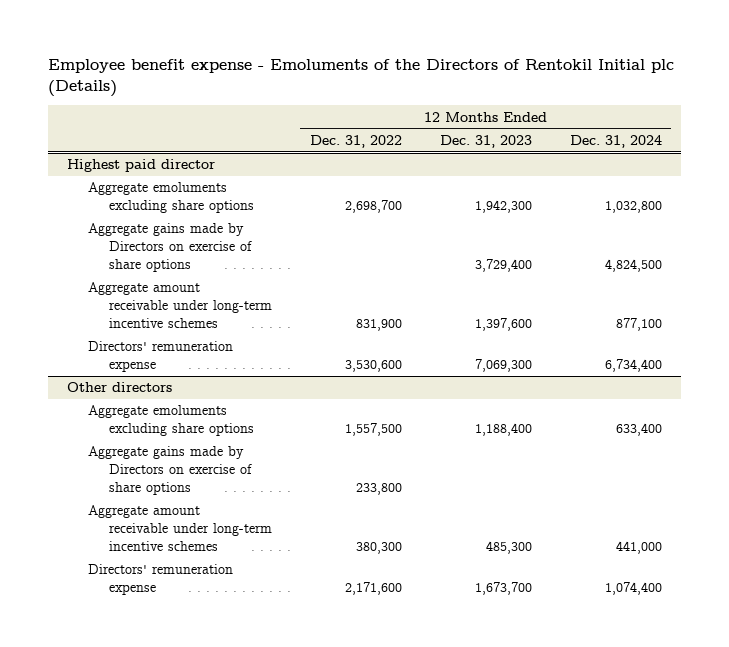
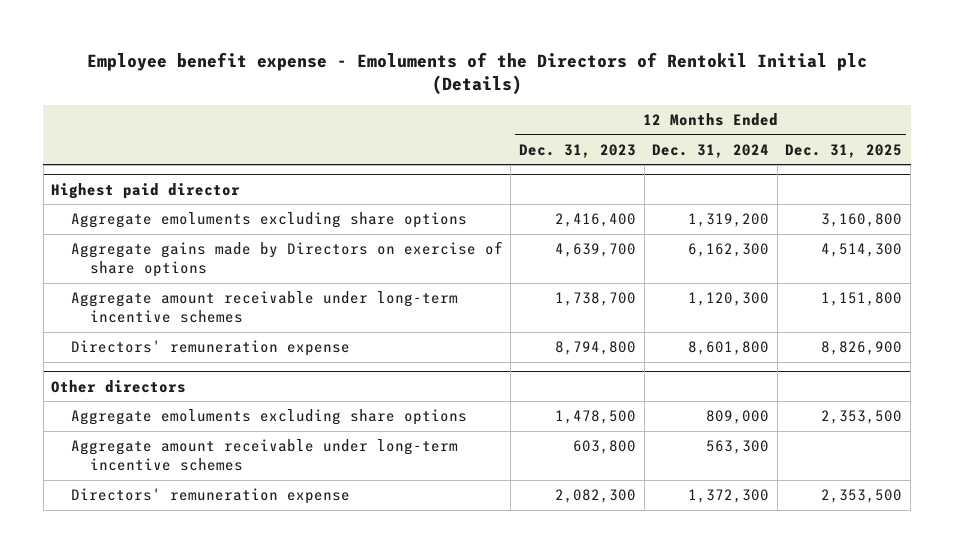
- | 12 Months Ended Dec. 31, 2022 | 12 Months Ended Dec. 31, 2023 | 12 Months Ended Dec. 31, 2024
+ | 12 Months Ended Dec. 31, 2023 | 12 Months Ended Dec. 31, 2024 | 12 Months Ended Dec. 31, 2025
@ Highest paid director
- Aggregate emoluments excluding share options | 2,698,700 | 1,942,300 | 1,032,800
- Aggregate gains made by Directors on exercise of share options | | 3,729,400 | 4,824,500
- Aggregate amount receivable under long-term incentive schemes | 831,900 | 1,397,600 | 877,100
- Directors' remuneration expense | 3,530,600 | 7,069,300 | 6,734,400
+ Aggregate emoluments excluding share options | 2,416,400 | 1,319,200 | 3,160,800
+ Aggregate gains made by Directors on exercise of share options | 4,639,700 | 6,162,300 | 4,514,300
+ Aggregate amount receivable under long-term incentive schemes | 1,738,700 | 1,120,300 | 1,151,800
+ Directors' remuneration expense | 8,794,800 | 8,601,800 | 8,826,900
@ Other directors
- Aggregate emoluments excluding share options | 1,557,500 | 1,188,400 | 633,400
- Aggregate gains made by Directors on exercise of share options | 233,800 | |
- Aggregate amount receivable under long-term incentive schemes | 380,300 | 485,300 | 441,000
- Directors' remuneration expense | 2,171,600 | 1,673,700 | 1,074,400
+ Aggregate emoluments excluding share options | 1,478,500 | 809,000 | 2,353,500
+ Aggregate amount receivable under long-term incentive schemes | 603,800 | 563,300 |
+ Directors' remuneration expense | 2,082,300 | 1,372,300 | 2,353,500

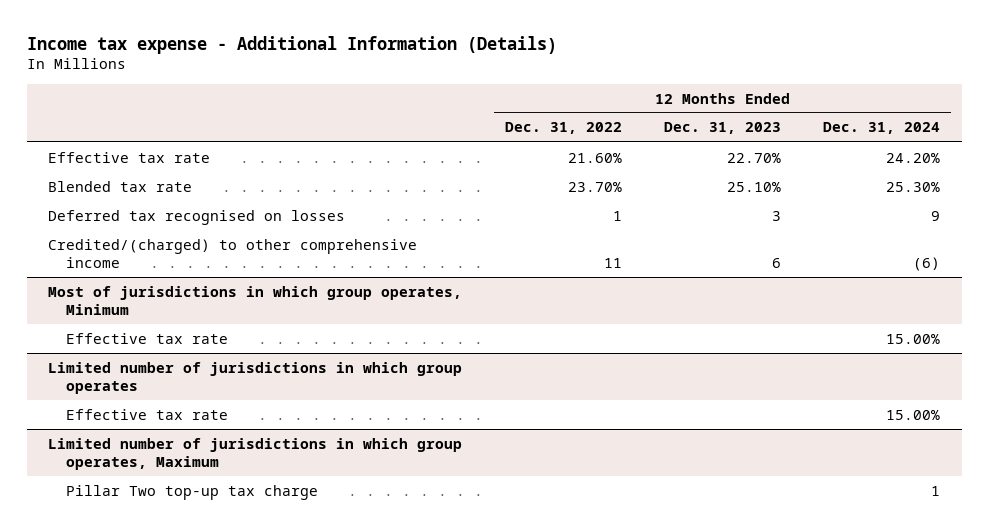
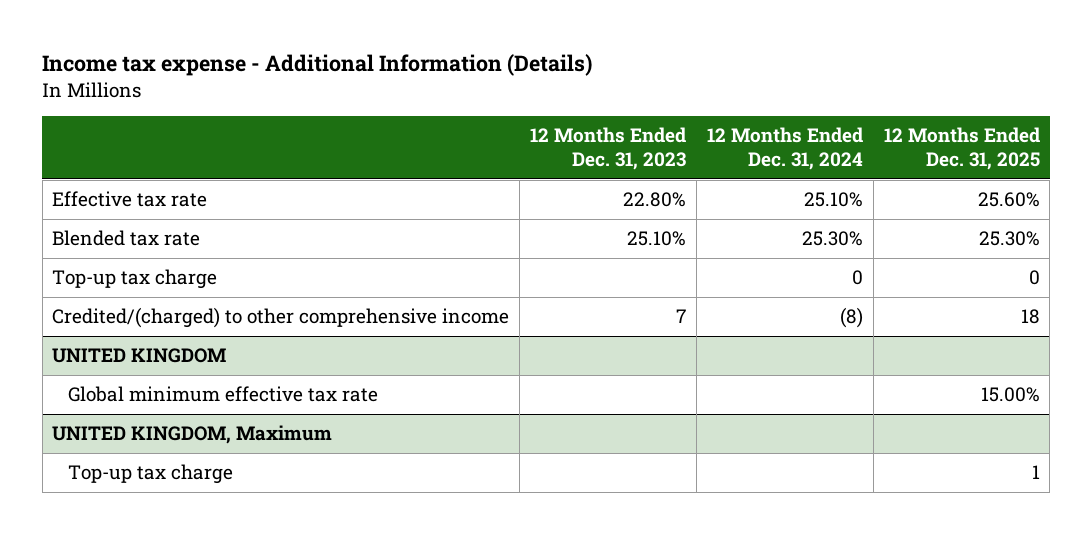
- | 12 Months Ended Dec. 31, 2022 | 12 Months Ended Dec. 31, 2023 | 12 Months Ended Dec. 31, 2024
+ | 12 Months Ended Dec. 31, 2023 | 12 Months Ended Dec. 31, 2024 | 12 Months Ended Dec. 31, 2025
- Effective tax rate | 21.60% | 22.70% | 24.20%
+ Effective tax rate | 22.80% | 25.10% | 25.60%
- Deferred tax recognised on losses | 1 | 3 | 9
- Credited/(charged) to other comprehensive income | 11 | 6 | (6)
- Most of jurisdictions in which group operates, Minimum
- Effective tax rate | | | 15.00%
- Limited number of jurisdictions in which group operates
- Effective tax rate | | | 15.00%
- Limited number of jurisdictions in which group operates, Maximum
- Pillar Two top-up tax charge | | | 1
+ Top-up tax charge | | 0 | 0
+ Credited/(charged) to other comprehensive income | 7 | (8) | 18
+ UNITED KINGDOM
+ Global minimum effective tax rate | | | 15.00%
+ UNITED KINGDOM, Maximum
+ Top-up tax charge | | | 1

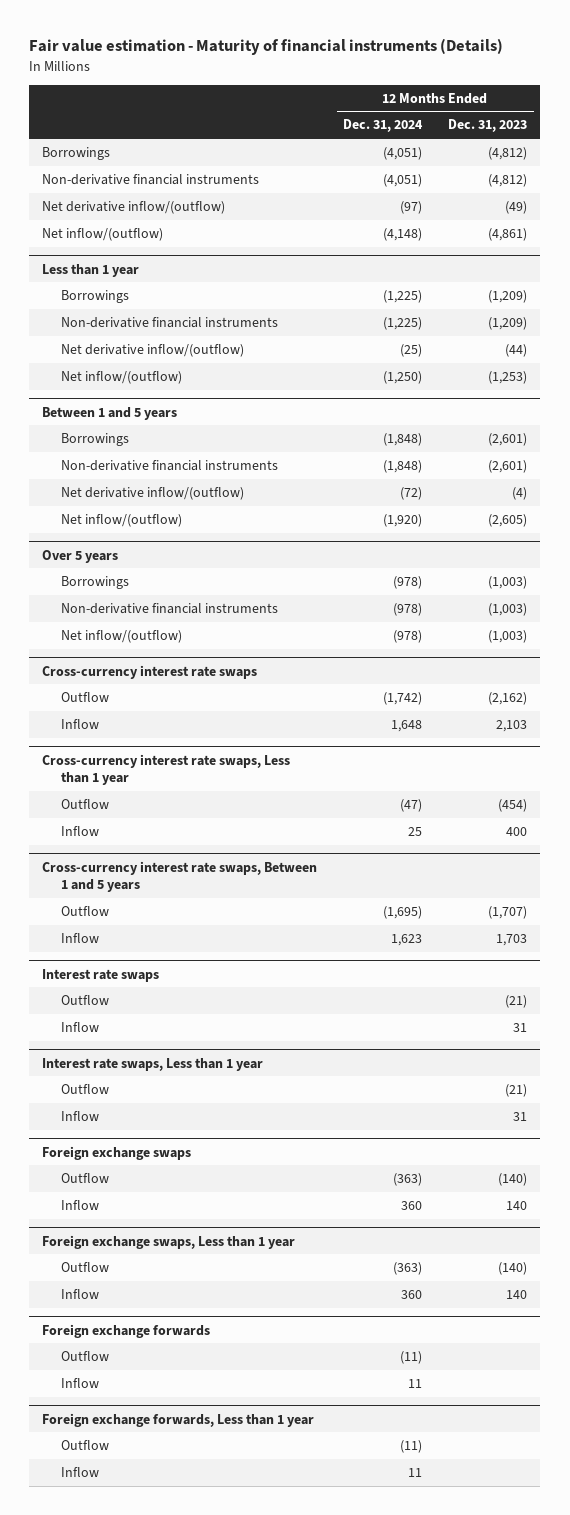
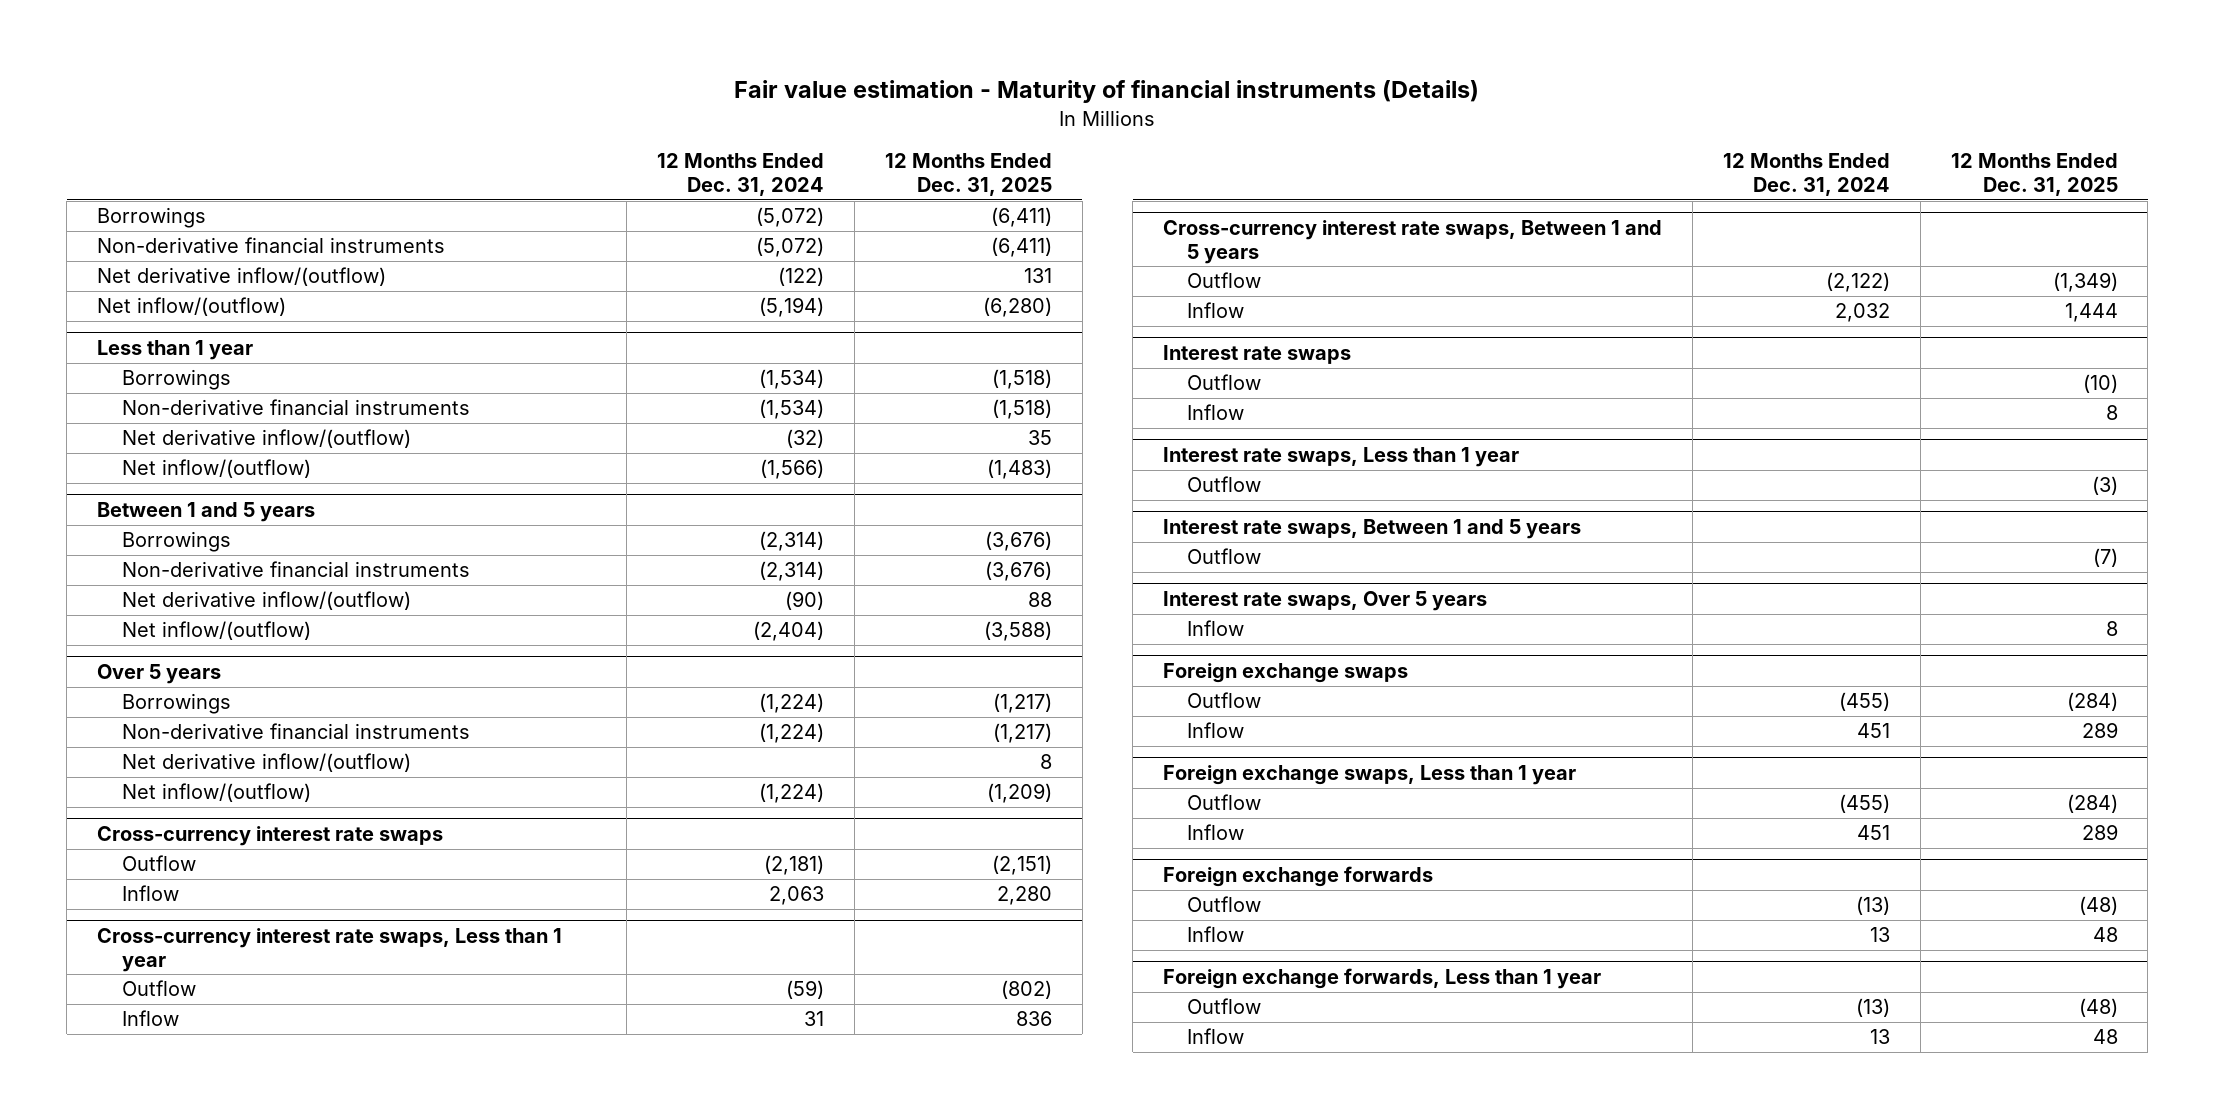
- | 12 Months Ended Dec. 31, 2024 | 12 Months Ended Dec. 31, 2023
+ | 12 Months Ended Dec. 31, 2024 | 12 Months Ended Dec. 31, 2025
- Borrowings | (4,051) | (4,812)
- Non-derivative financial instruments | (4,051) | (4,812)
- Net derivative inflow/(outflow) | (97) | (49)
- Net inflow/(outflow) | (4,148) | (4,861)
+ Borrowings | (5,072) | (6,411)
+ Non-derivative financial instruments | (5,072) | (6,411)
+ Net derivative inflow/(outflow) | (122) | 131
+ Net inflow/(outflow) | (5,194) | (6,280)
@ Less than 1 year
- Borrowings | (1,225) | (1,209)
- Non-derivative financial instruments | (1,225) | (1,209)
- Net derivative inflow/(outflow) | (25) | (44)
- Net inflow/(outflow) | (1,250) | (1,253)
+ Borrowings | (1,534) | (1,518)
+ Non-derivative financial instruments | (1,534) | (1,518)
+ Net derivative inflow/(outflow) | (32) | 35
+ Net inflow/(outflow) | (1,566) | (1,483)
@ Between 1 and 5 years
- Borrowings | (1,848) | (2,601)
- Non-derivative financial instruments | (1,848) | (2,601)
- Net derivative inflow/(outflow) | (72) | (4)
- Net inflow/(outflow) | (1,920) | (2,605)
+ Borrowings | (2,314) | (3,676)
+ Non-derivative financial instruments | (2,314) | (3,676)
+ Net derivative inflow/(outflow) | (90) | 88
+ Net inflow/(outflow) | (2,404) | (3,588)
@ Over 5 years
- Borrowings | (978) | (1,003)
- Non-derivative financial instruments | (978) | (1,003)
- Net inflow/(outflow) | (978) | (1,003)
+ Borrowings | (1,224) | (1,217)
+ Non-derivative financial instruments | (1,224) | (1,217)
+ Net derivative inflow/(outflow) | | 8
+ Net inflow/(outflow) | (1,224) | (1,209)
@ Cross-currency interest rate swaps
- Outflow | (1,742) | (2,162)
- Inflow | 1,648 | 2,103
+ Outflow | (2,181) | (2,151)
+ Inflow | 2,063 | 2,280
@ Cross-currency interest rate swaps, Less than 1 year
- Outflow | (47) | (454)
- Inflow | 25 | 400
+ Outflow | (59) | (802)
+ Inflow | 31 | 836
@ Cross-currency interest rate swaps, Between 1 and 5 years
- Outflow | (1,695) | (1,707)
- Inflow | 1,623 | 1,703
+ Outflow | (2,122) | (1,349)
+ Inflow | 2,032 | 1,444
+ Interest rate swaps, Between 1 and 5 years
+ Outflow | | (7)
+ Interest rate swaps, Over 5 years
@ Foreign exchange swaps
- Outflow | (363) | (140)
- Inflow | 360 | 140
+ Outflow | (455) | (284)
+ Inflow | 451 | 289
@ Foreign exchange swaps, Less than 1 year
- Outflow | (363) | (140)
- Inflow | 360 | 140
+ Outflow | (455) | (284)
+ Inflow | 451 | 289
@ Foreign exchange forwards
- Outflow | (11) |
- Inflow | 11 |
+ Outflow | (13) | (48)
+ Inflow | 13 | 48
@ Foreign exchange forwards, Less than 1 year
- Outflow | (11) |
- Inflow | 11 |
+ Outflow | (13) | (48)
+ Inflow | 13 | 48

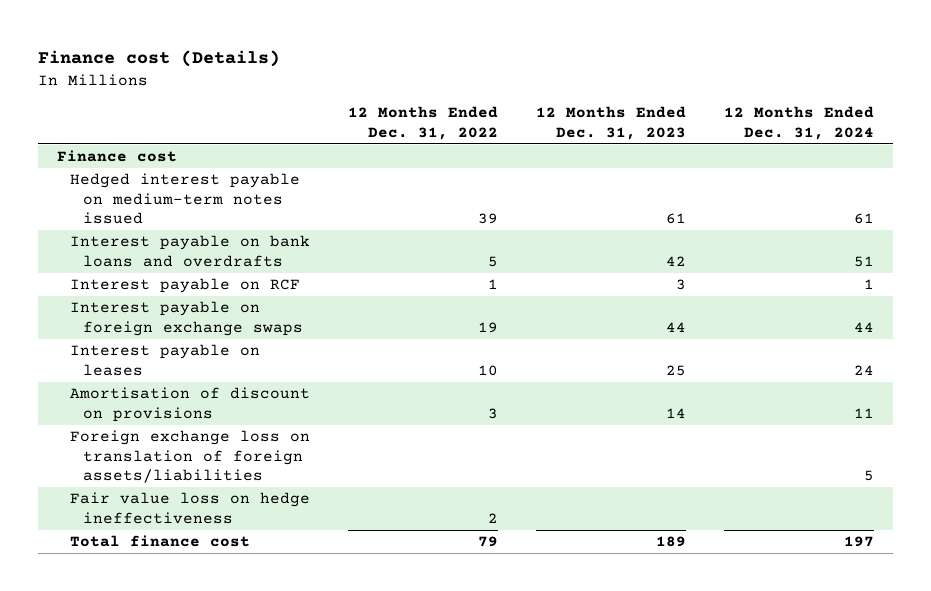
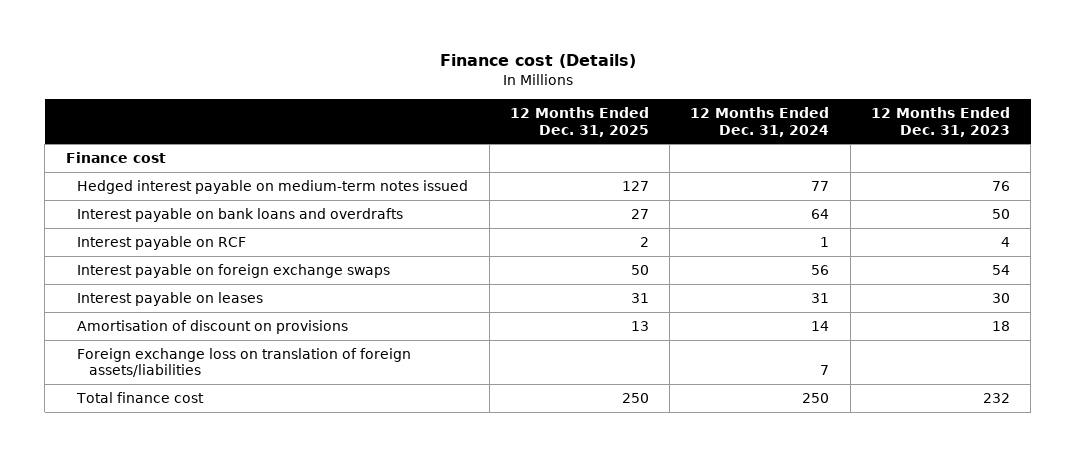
- | 12 Months Ended Dec. 31, 2022 | 12 Months Ended Dec. 31, 2023 | 12 Months Ended Dec. 31, 2024
+ | 12 Months Ended Dec. 31, 2025 | 12 Months Ended Dec. 31, 2024 | 12 Months Ended Dec. 31, 2023
- Hedged interest payable on medium-term notes issued | 39 | 61 | 61
- Interest payable on bank loans and overdrafts | 5 | 42 | 51
- Interest payable on RCF | 1 | 3 | 1
- Interest payable on foreign exchange swaps | 19 | 44 | 44
- Interest payable on leases | 10 | 25 | 24
- Amortisation of discount on provisions | 3 | 14 | 11
- Foreign exchange loss on translation of foreign assets/liabilities | | | 5
- Fair value loss on hedge ineffectiveness | 2 | |
- Total finance cost | 79 | 189 | 197
+ Hedged interest payable on medium-term notes issued | 127 | 77 | 76
+ Interest payable on bank loans and overdrafts | 27 | 64 | 50
+ Interest payable on RCF | 2 | 1 | 4
+ Interest payable on foreign exchange swaps | 50 | 56 | 54
+ Interest payable on leases | 31 | 31 | 30
+ Amortisation of discount on provisions | 13 | 14 | 18
+ Foreign exchange loss on translation of foreign assets/liabilities | | 7 |
+ Total finance cost | 250 | 250 | 232

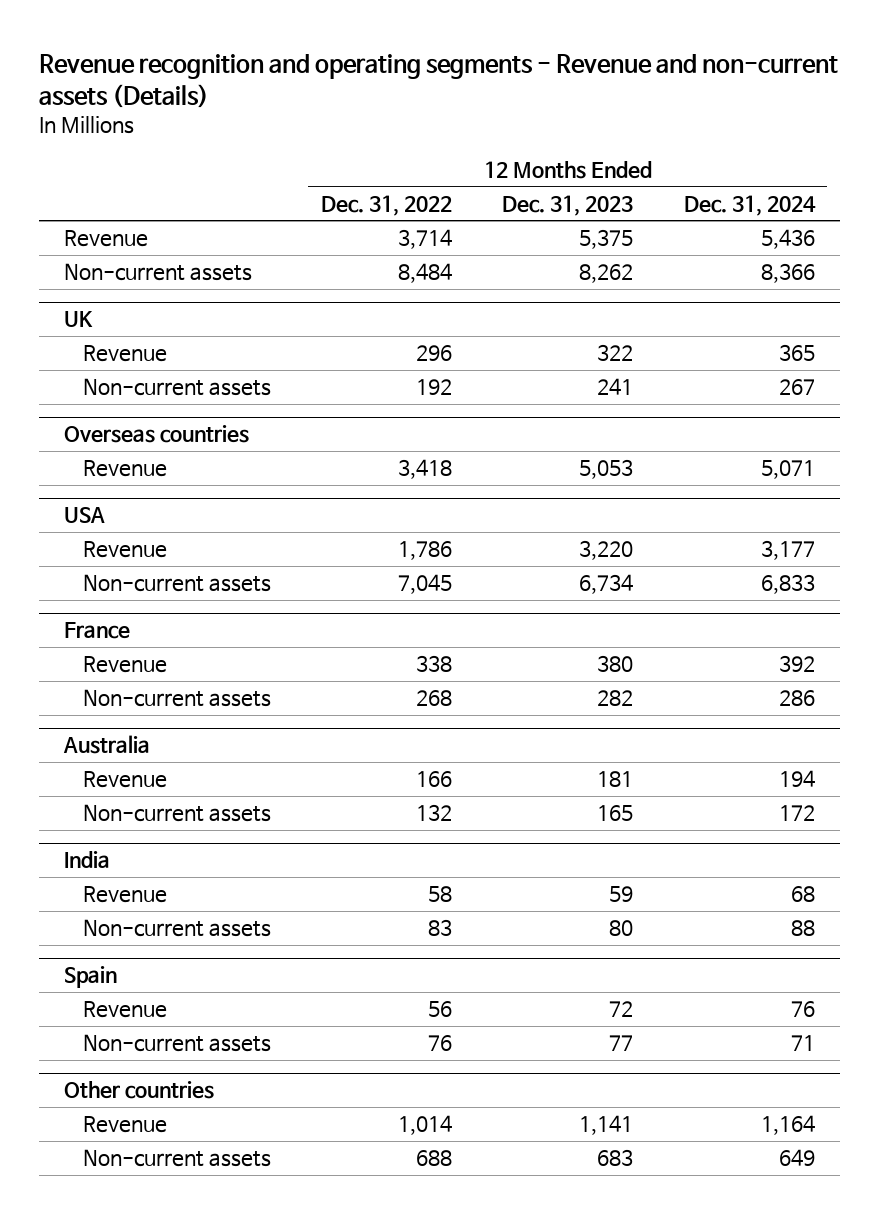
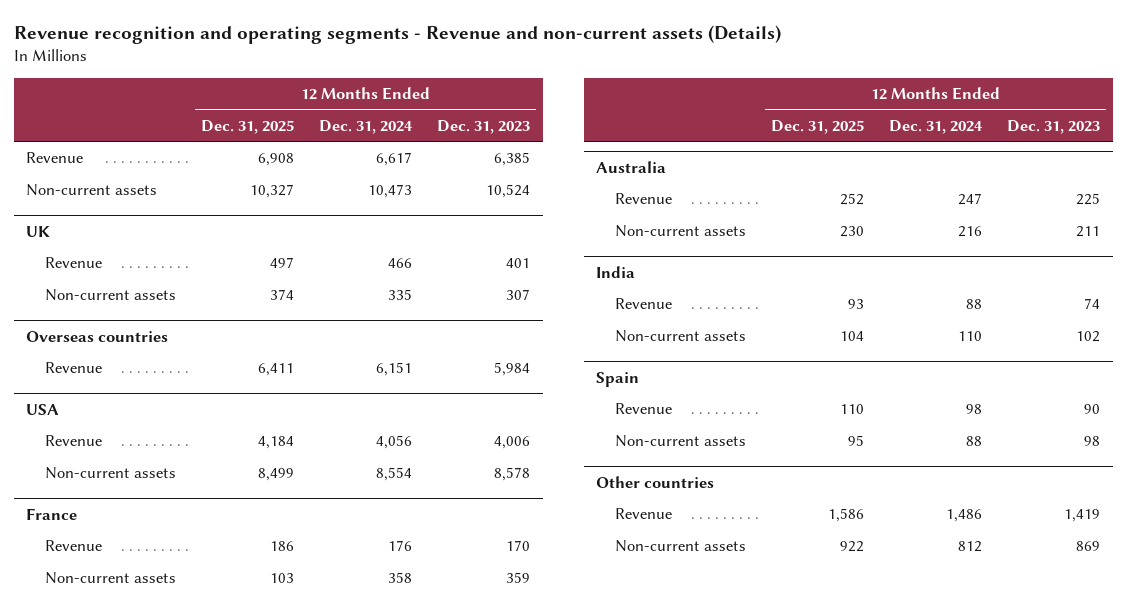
- | 12 Months Ended Dec. 31, 2022 | 12 Months Ended Dec. 31, 2023 | 12 Months Ended Dec. 31, 2024
+ | 12 Months Ended Dec. 31, 2025 | 12 Months Ended Dec. 31, 2024 | 12 Months Ended Dec. 31, 2023
- Revenue | 3,714 | 5,375 | 5,436
- Non-current assets | 8,484 | 8,262 | 8,366
+ Revenue | 6,908 | 6,617 | 6,385
+ Non-current assets | 10,327 | 10,473 | 10,524
@ UK
- Revenue | 296 | 322 | 365
- Non-current assets | 192 | 241 | 267
+ Revenue | 497 | 466 | 401
+ Non-current assets | 374 | 335 | 307
@ Overseas countries
- Revenue | 3,418 | 5,053 | 5,071
+ Revenue | 6,411 | 6,151 | 5,984
@ USA
- Revenue | 1,786 | 3,220 | 3,177
- Non-current assets | 7,045 | 6,734 | 6,833
+ Revenue | 4,184 | 4,056 | 4,006
+ Non-current assets | 8,499 | 8,554 | 8,578
@ France
- Revenue | 338 | 380 | 392
- Non-current assets | 268 | 282 | 286
+ Revenue | 186 | 176 | 170
+ Non-current assets | 103 | 358 | 359
@ Australia
- Revenue | 166 | 181 | 194
- Non-current assets | 132 | 165 | 172
+ Revenue | 252 | 247 | 225
+ Non-current assets | 230 | 216 | 211
@ India
- Revenue | 58 | 59 | 68
- Non-current assets | 83 | 80 | 88
+ Revenue | 93 | 88 | 74
+ Non-current assets | 104 | 110 | 102
@ Spain
- Revenue | 56 | 72 | 76
- Non-current assets | 76 | 77 | 71
+ Revenue | 110 | 98 | 90
+ Non-current assets | 95 | 88 | 98
@ Other countries
- Revenue | 1,014 | 1,141 | 1,164
- Non-current assets | 688 | 683 | 649
+ Revenue | 1,586 | 1,486 | 1,419
+ Non-current assets | 922 | 812 | 869

